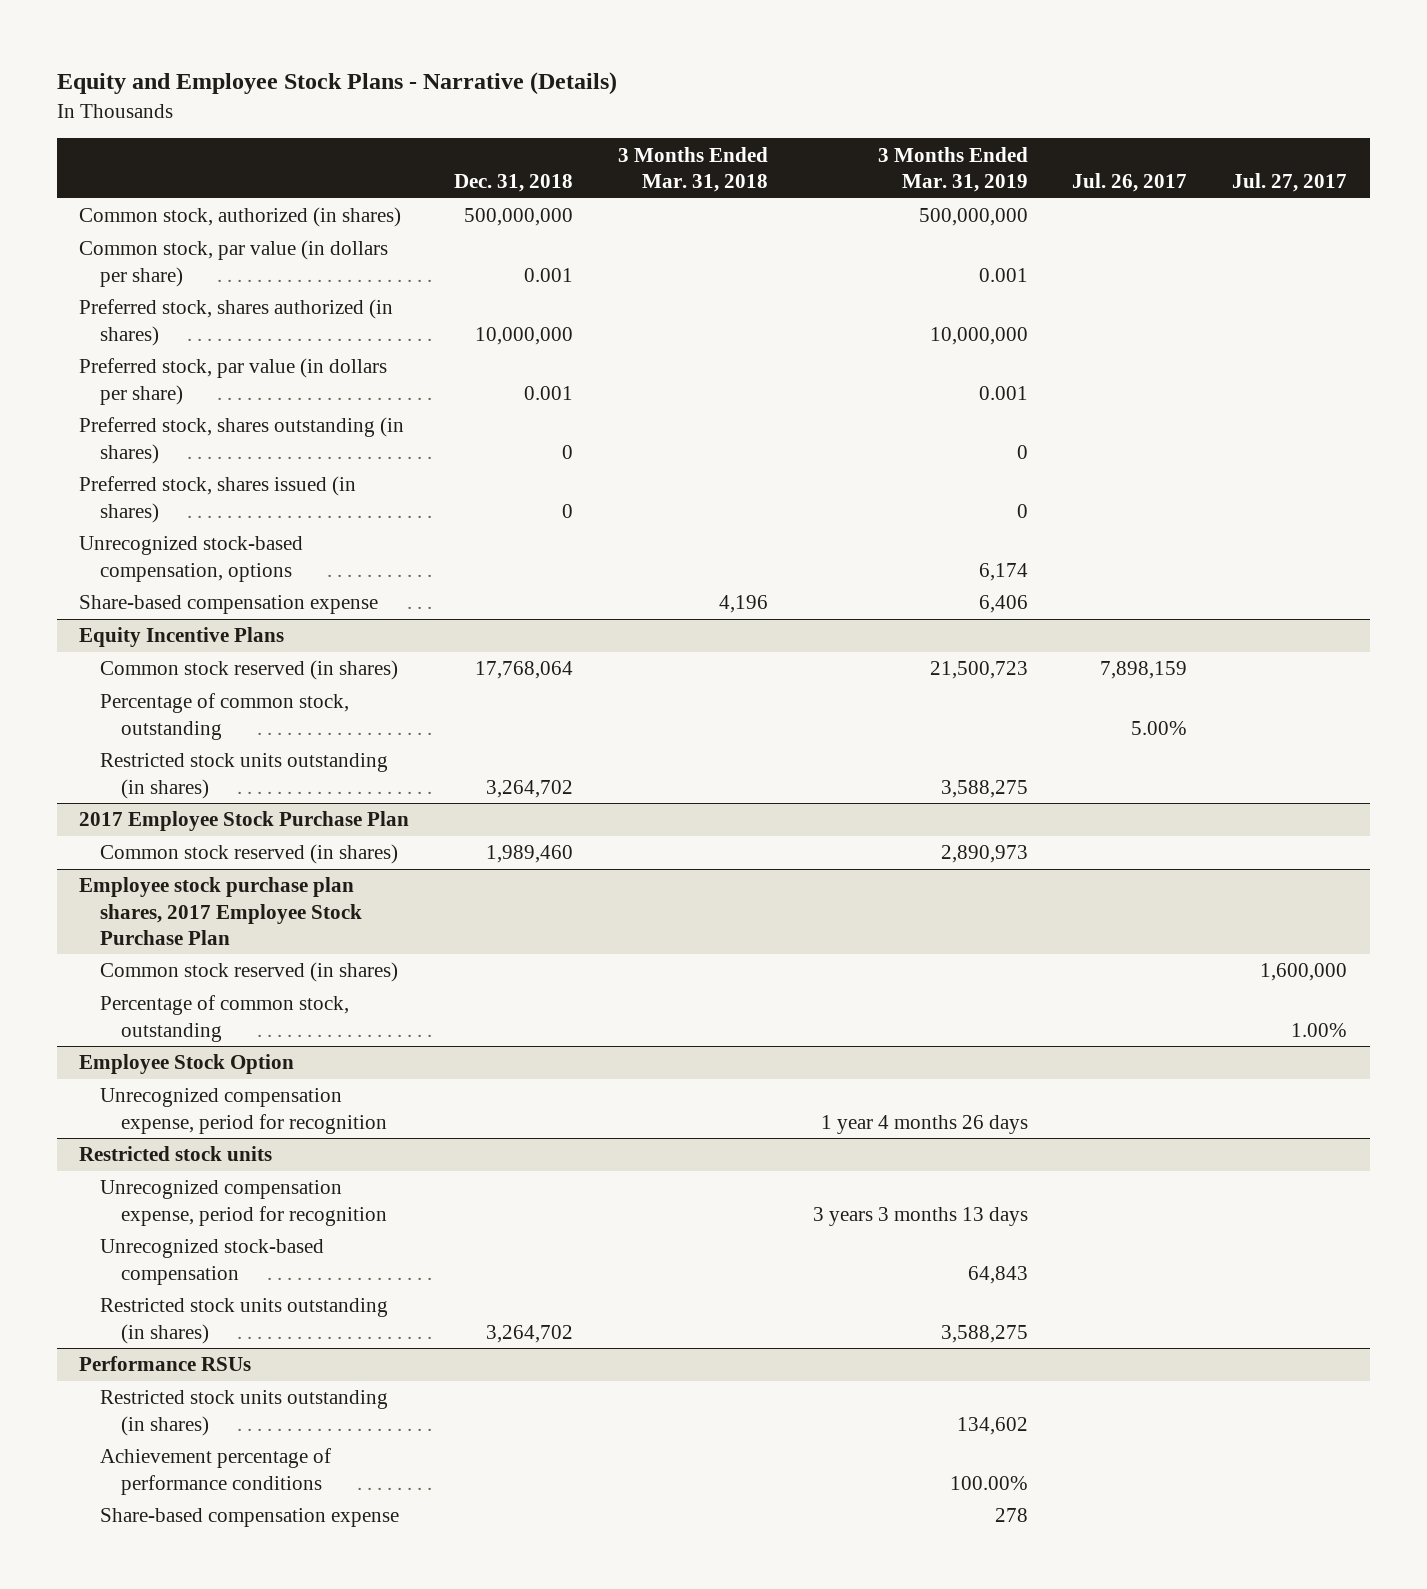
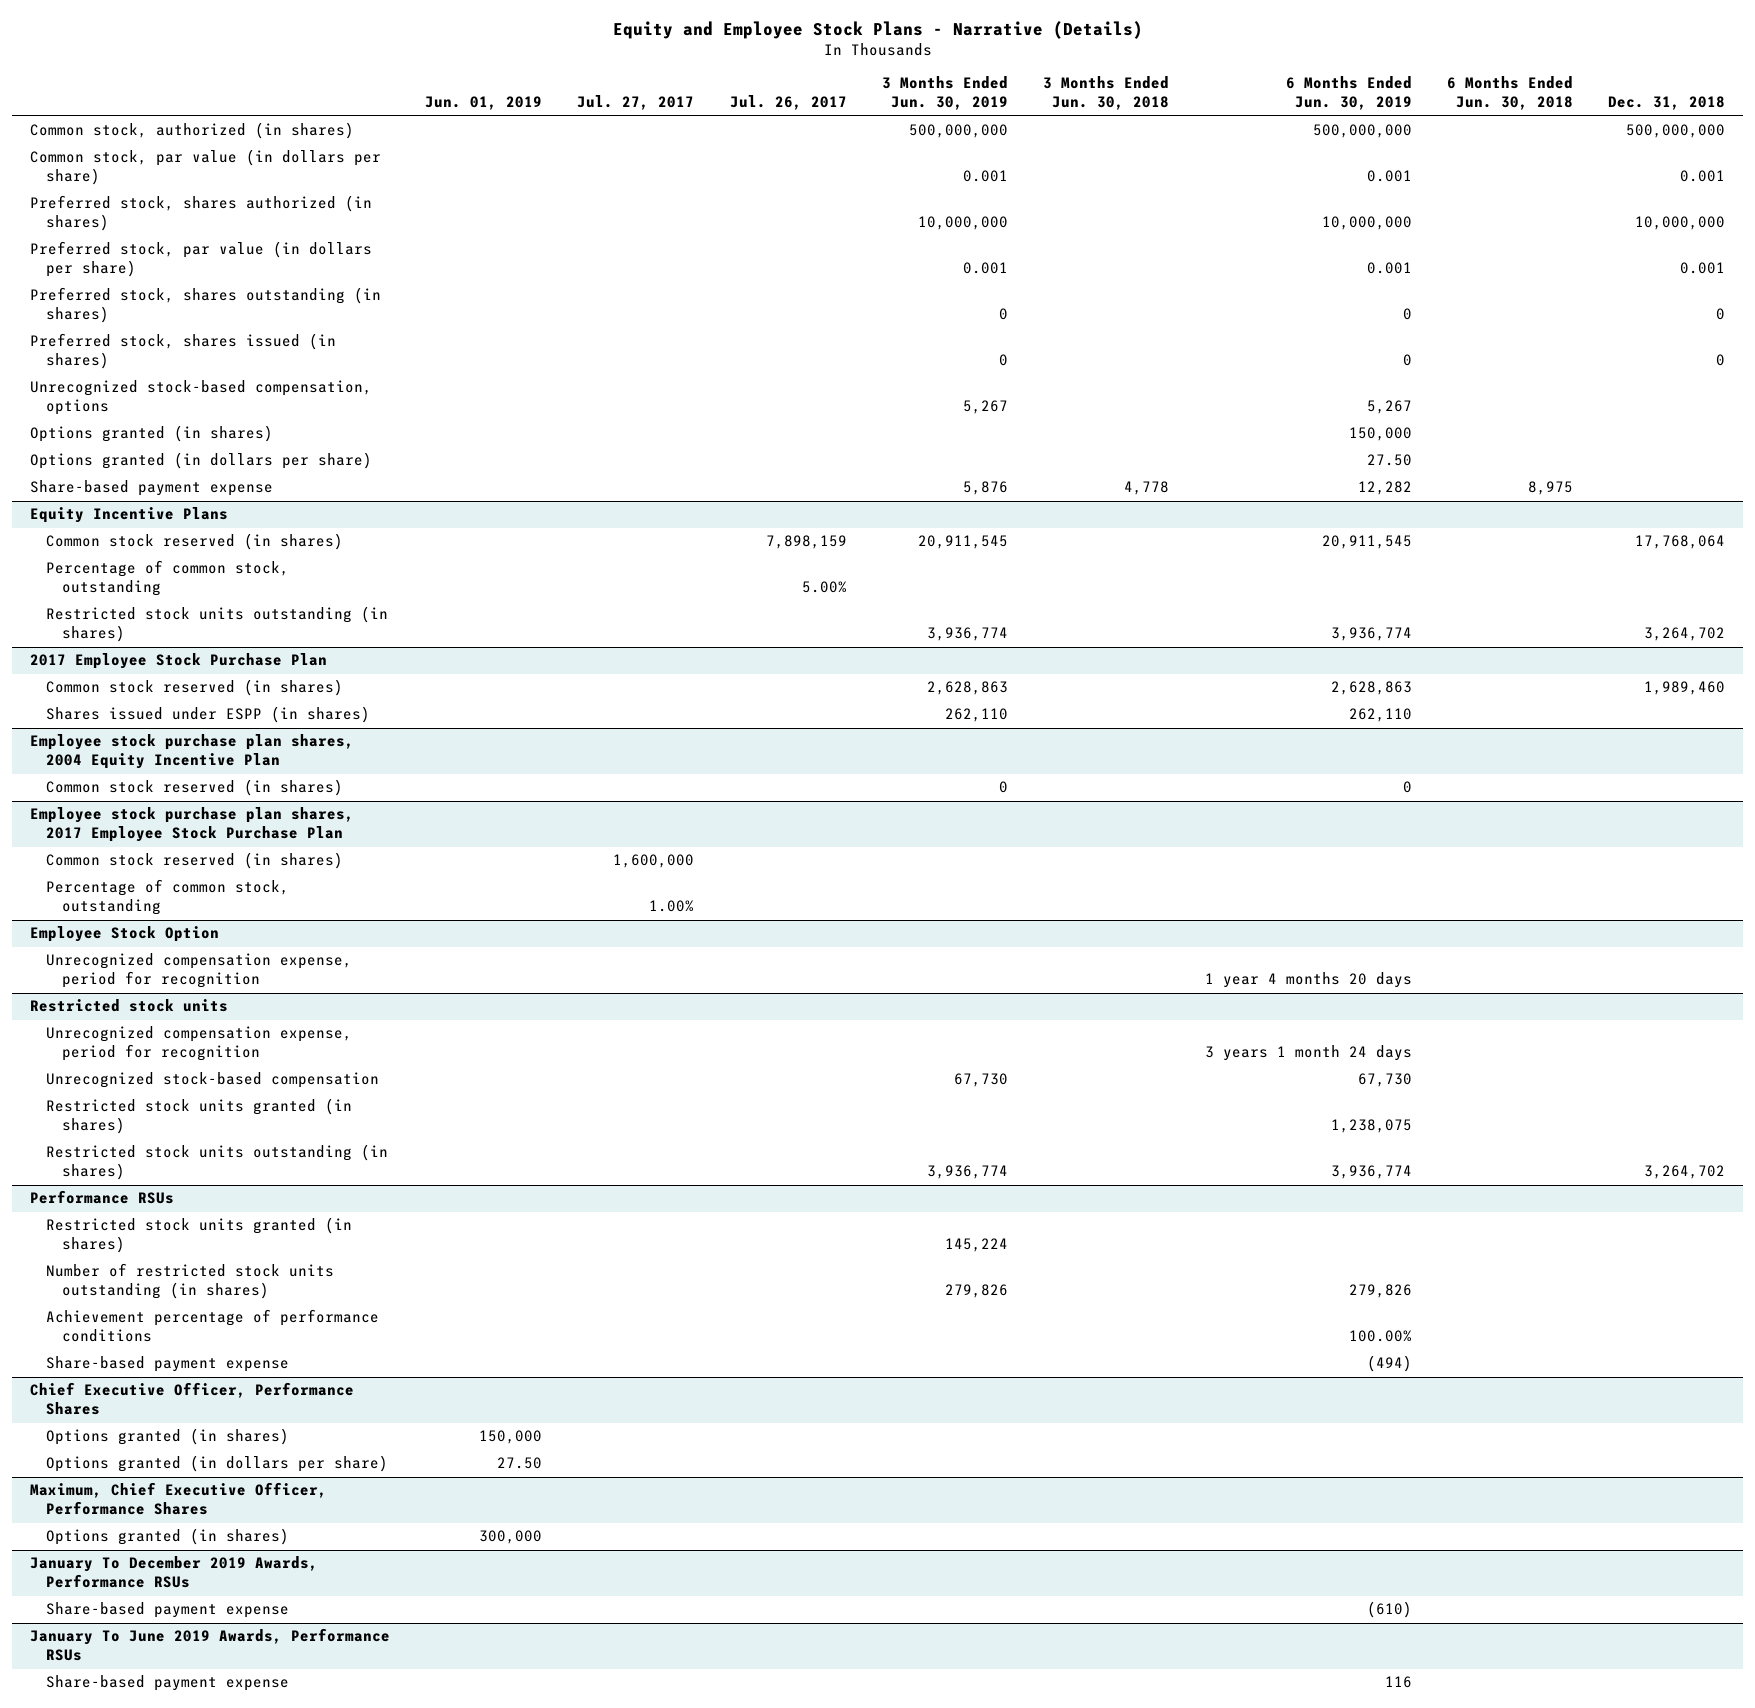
- | Dec. 31, 2018 | 3 Months Ended Mar. 31, 2018 | 3 Months Ended Mar. 31, 2019 | Jul. 26, 2017 | Jul. 27, 2017
+ | Jun. 01, 2019 | Jul. 27, 2017 | Jul. 26, 2017 | 3 Months Ended Jun. 30, 2019 | 3 Months Ended Jun. 30, 2018 | 6 Months Ended Jun. 30, 2019 | 6 Months Ended Jun. 30, 2018 | Dec. 31, 2018
- Share-based compensation expense | | 4,196 | 6,406 | |
+ Options granted (in shares) | | | | | | 150,000 | |
+ Options granted (in dollars per share) | | | | | | 27.50 | |
+ Share-based payment expense | | | | 5,876 | 4,778 | 12,282 | 8,975 |
@ 2017 Employee Stock Purchase Plan
+ Shares issued under ESPP (in shares) | | | | 262,110 | | 262,110 | |
+ Employee stock purchase plan shares, 2004 Equity Incentive Plan
+ Common stock reserved (in shares) | | | | 0 | | 0 | |
@ Restricted stock units
+ Restricted stock units granted (in shares) | | | | | | 1,238,075 | |
@ Performance RSUs
- Restricted stock units outstanding (in shares) | | | 134,602 | |
+ Restricted stock units granted (in shares) | | | | 145,224 | | | |
+ Number of restricted stock units outstanding (in shares) | | | | 279,826 | | 279,826 | |
- Share-based compensation expense | | | 278 | |
+ Share-based payment expense | | | | | | (494) | |
+ Chief Executive Officer, Performance Shares
+ Options granted (in shares) | 150,000 | | | | | | |
+ Options granted (in dollars per share) | 27.50 | | | | | | |
+ Maximum, Chief Executive Officer, Performance Shares
+ Options granted (in shares) | 300,000 | | | | | | |
+ January To December 2019 Awards, Performance RSUs
+ Share-based payment expense | | | | | | (610) | |
+ January To June 2019 Awards, Performance RSUs
+ Share-based payment expense | | | | | | 116 | |

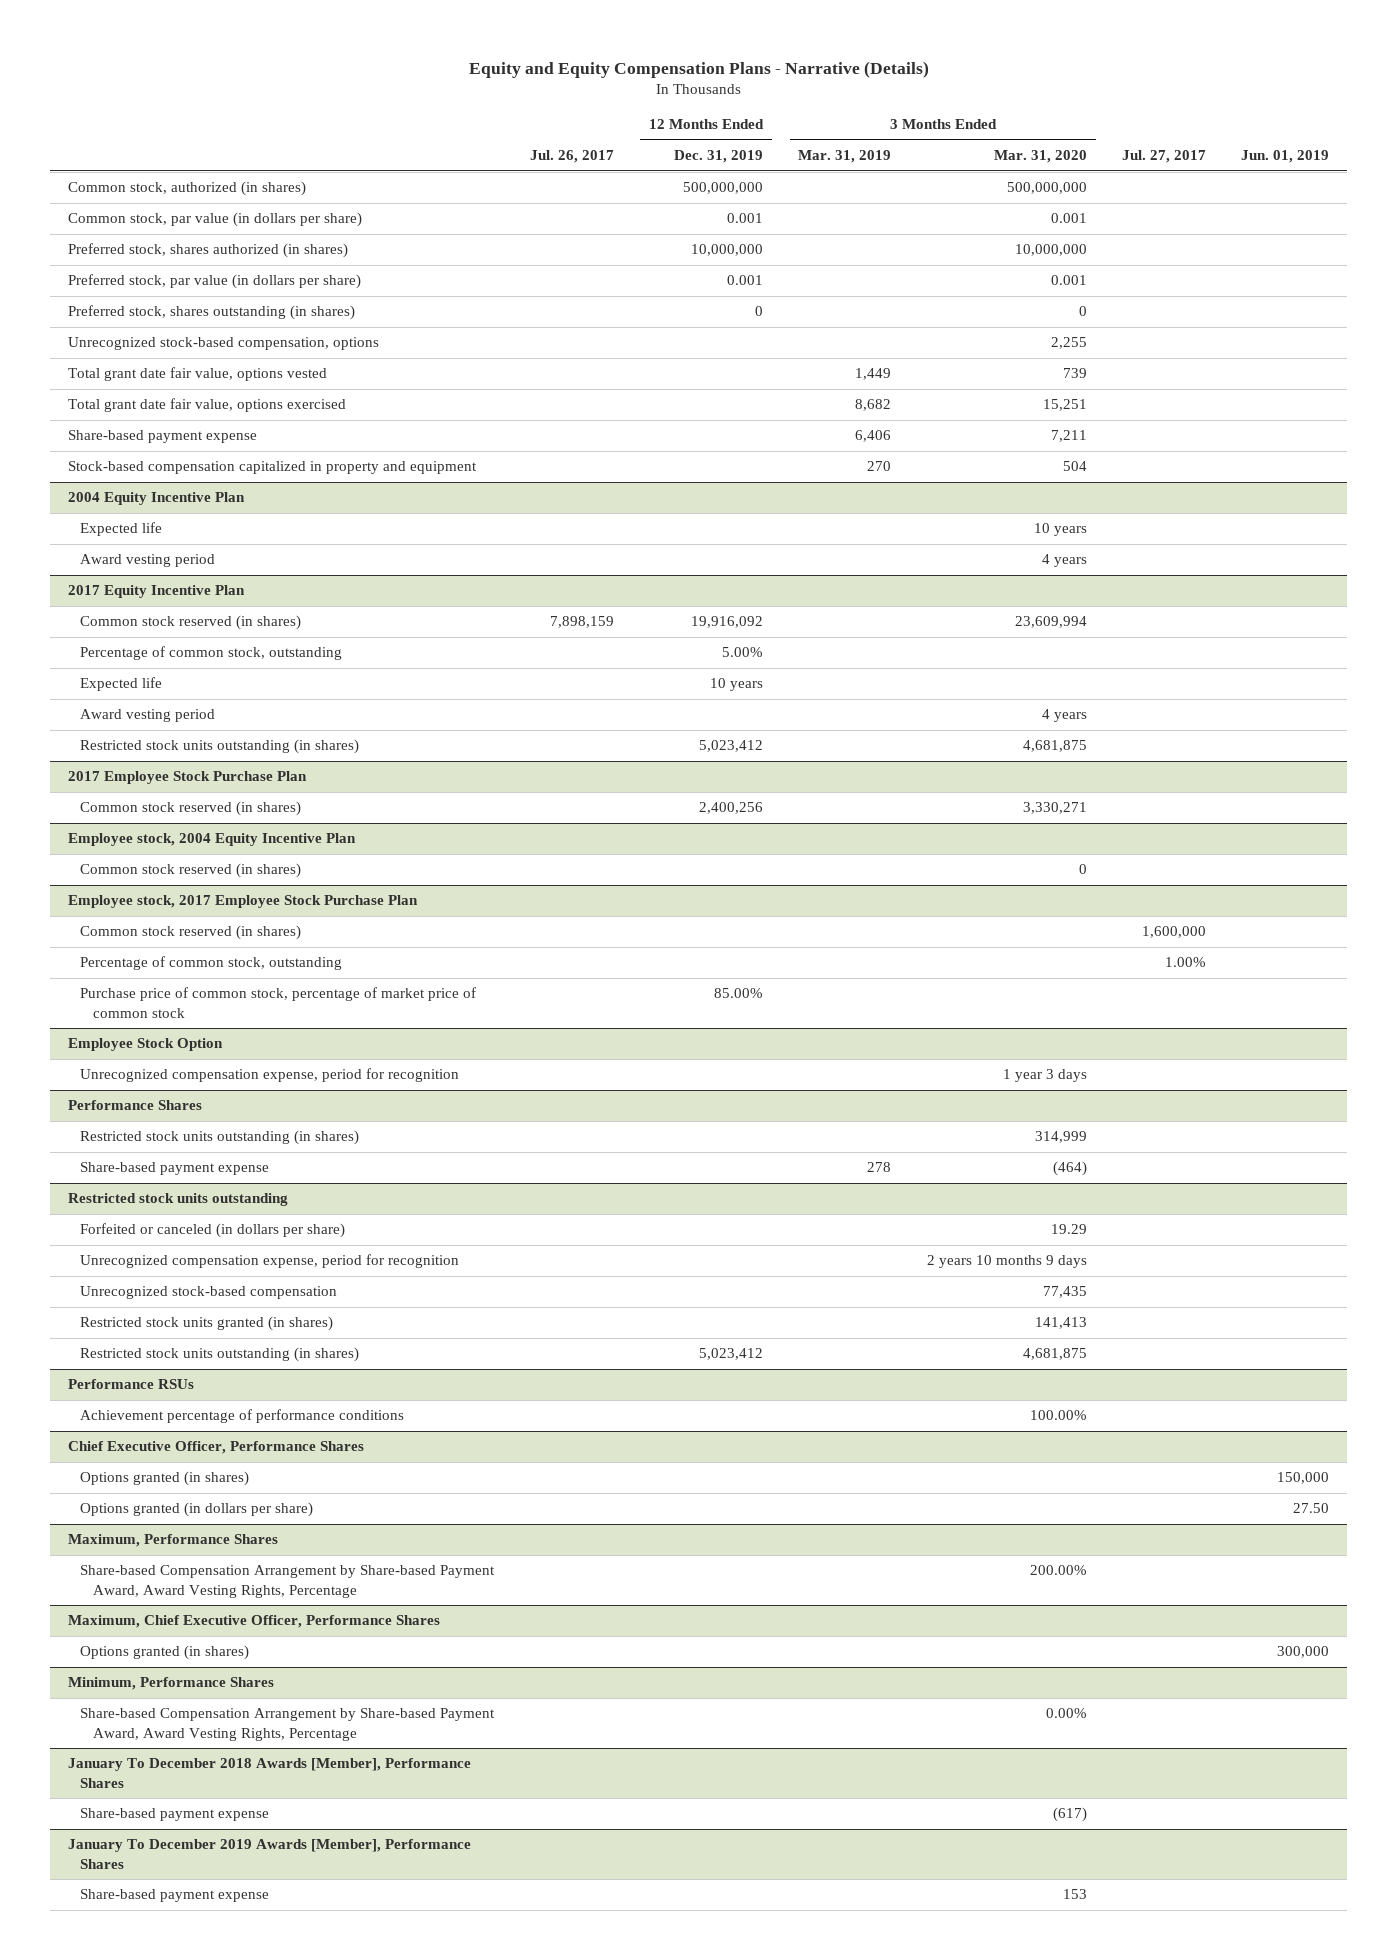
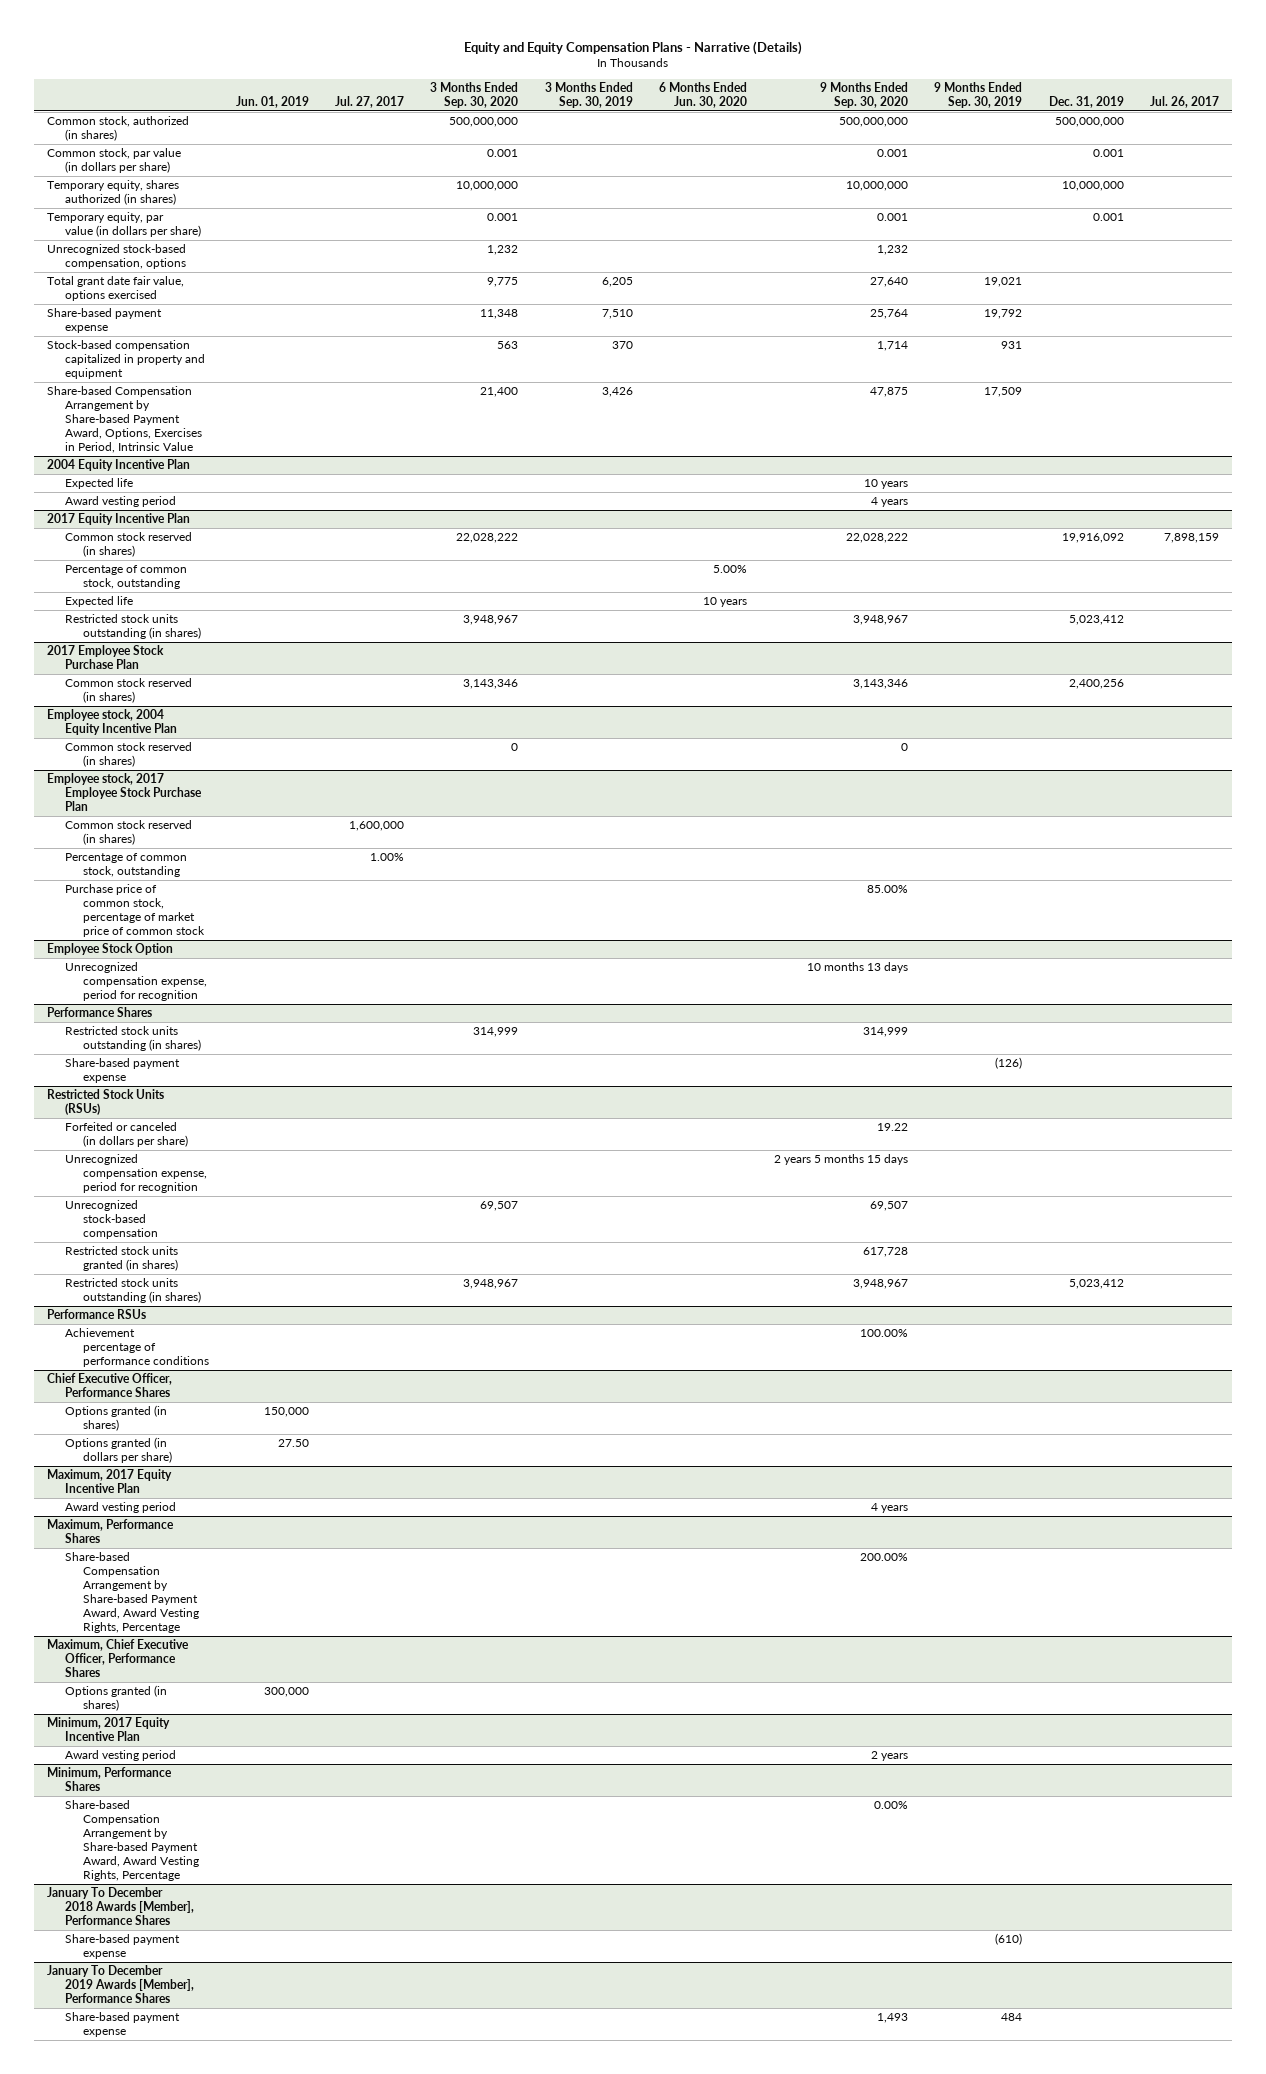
- | Jul. 26, 2017 | 12 Months Ended Dec. 31, 2019 | 3 Months Ended Mar. 31, 2019 | 3 Months Ended Mar. 31, 2020 | Jul. 27, 2017 | Jun. 01, 2019
+ | Jun. 01, 2019 | Jul. 27, 2017 | 3 Months Ended Sep. 30, 2020 | 3 Months Ended Sep. 30, 2019 | 6 Months Ended Jun. 30, 2020 | 9 Months Ended Sep. 30, 2020 | 9 Months Ended Sep. 30, 2019 | Dec. 31, 2019 | Jul. 26, 2017
- Preferred stock, shares authorized (in shares) | | 10,000,000 | | 10,000,000 | |
- Preferred stock, par value (in dollars per share) | | 0.001 | | 0.001 | |
- Preferred stock, shares outstanding (in shares) | | 0 | | 0 | |
+ Temporary equity, shares authorized (in shares) | | | 10,000,000 | | | 10,000,000 | | 10,000,000 |
+ Temporary equity, par value (in dollars per share) | | | 0.001 | | | 0.001 | | 0.001 |
- Total grant date fair value, options vested | | | 1,449 | 739 | |
+ Share-based Compensation Arrangement by Share-based Payment Award, Options, Exercises in Period, Intrinsic Value | | | 21,400 | 3,426 | | 47,875 | 17,509 | |
@ 2017 Equity Incentive Plan
- Award vesting period | | | | 4 years | |
- Restricted stock units outstanding
+ Restricted Stock Units (RSUs)
+ Maximum, 2017 Equity Incentive Plan
+ Award vesting period | | | | | | 4 years | | |
+ Minimum, 2017 Equity Incentive Plan
+ Award vesting period | | | | | | 2 years | | |

